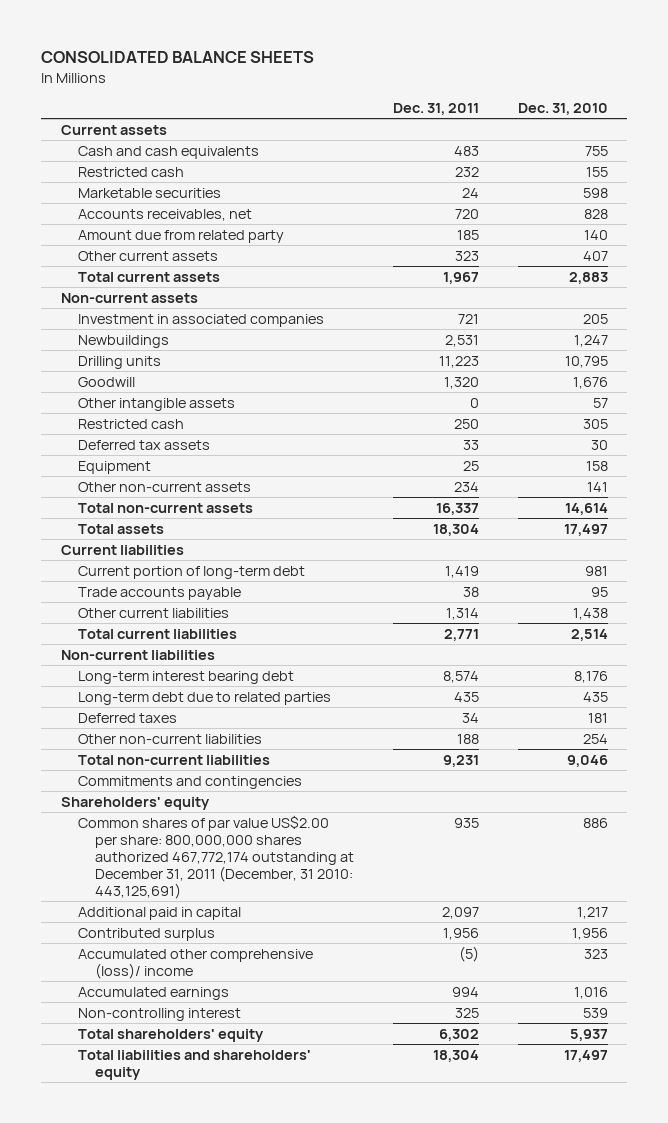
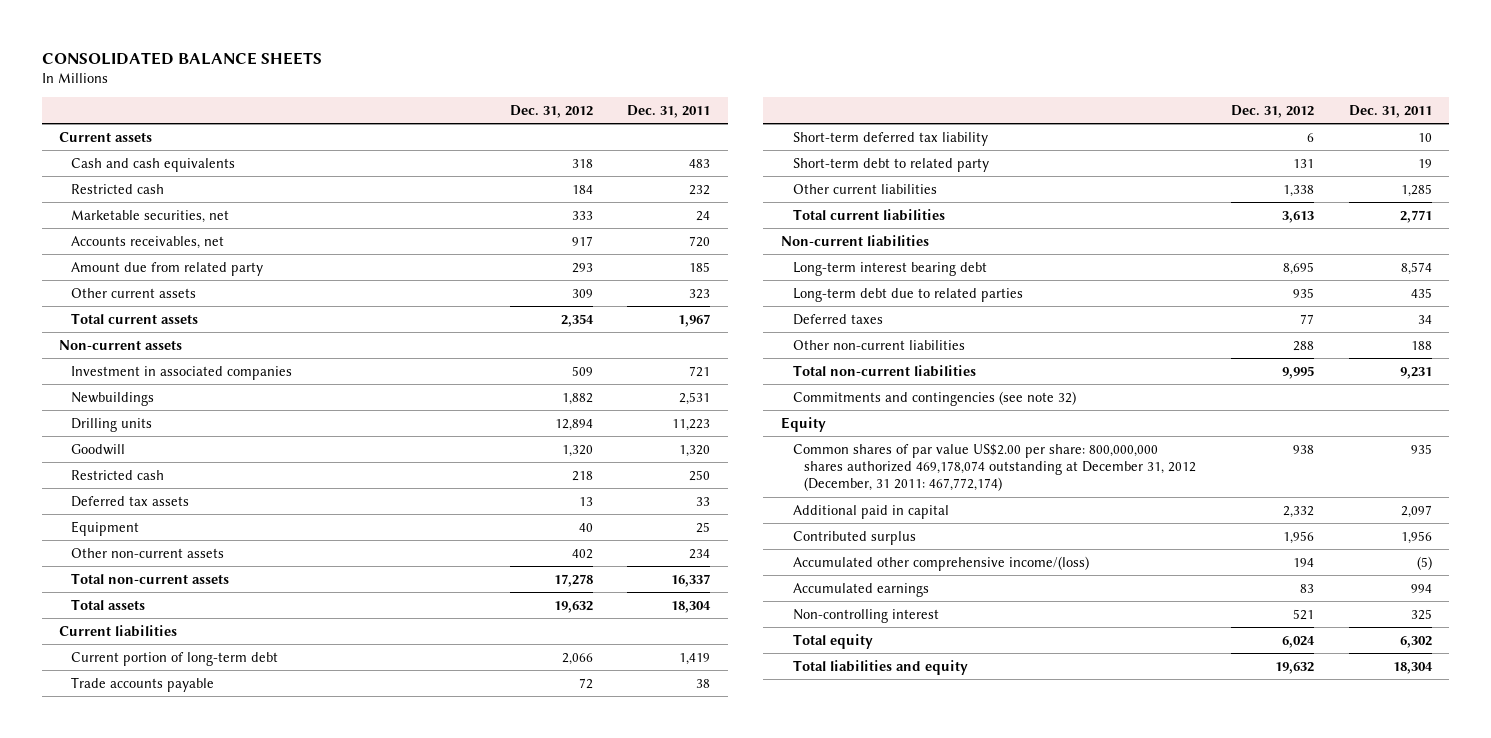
- | Dec. 31, 2011 | Dec. 31, 2010
+ | Dec. 31, 2012 | Dec. 31, 2011
- Marketable securities | 24 | 598
+ Marketable securities, net | 333 | 24
- Other intangible assets | 0 | 57
- Other current liabilities | 1,314 | 1,438
+ Short-term deferred tax liability | 6 | 10
+ Short-term debt to related party | 131 | 19
+ Other current liabilities | 1,338 | 1,285
- Commitments and contingencies
- Shareholders' equity
- Common shares of par value US$2.00 per share: 800,000,000 shares authorized 467,772,174 outstanding at December 31, 2011 (December, 31 2010: 443,125,691) | 935 | 886
+ Commitments and contingencies (see note 32)
+ Equity
+ Common shares of par value US$2.00 per share: 800,000,000 shares authorized 469,178,074 outstanding at December 31, 2012 (December, 31 2011: 467,772,174) | 938 | 935
- Accumulated other comprehensive (loss)/ income | (5) | 323
+ Accumulated other comprehensive income/(loss) | 194 | (5)
- Total shareholders' equity | 6,302 | 5,937
- Total liabilities and shareholders' equity | 18,304 | 17,497
+ Total equity | 6,024 | 6,302
+ Total liabilities and equity | 19,632 | 18,304

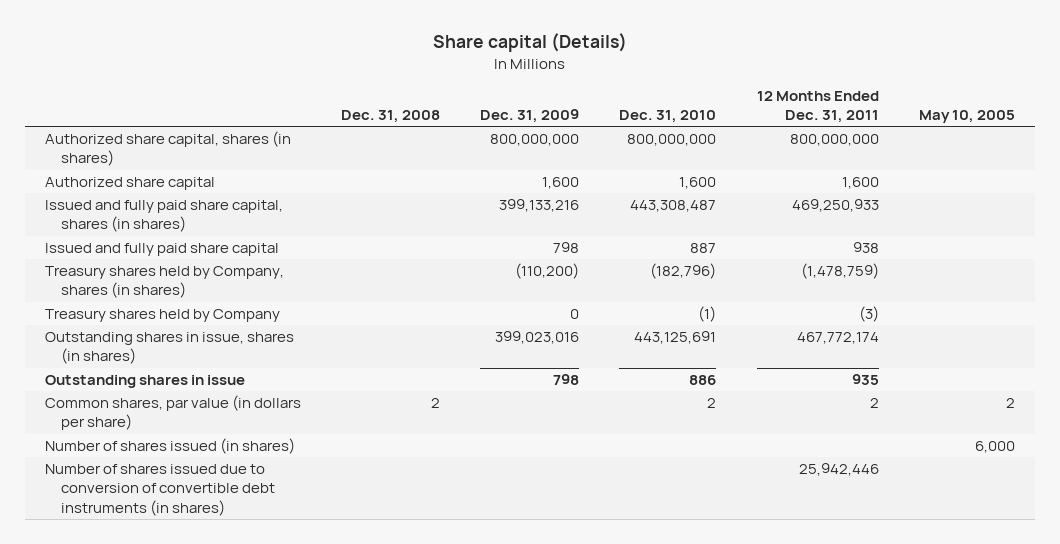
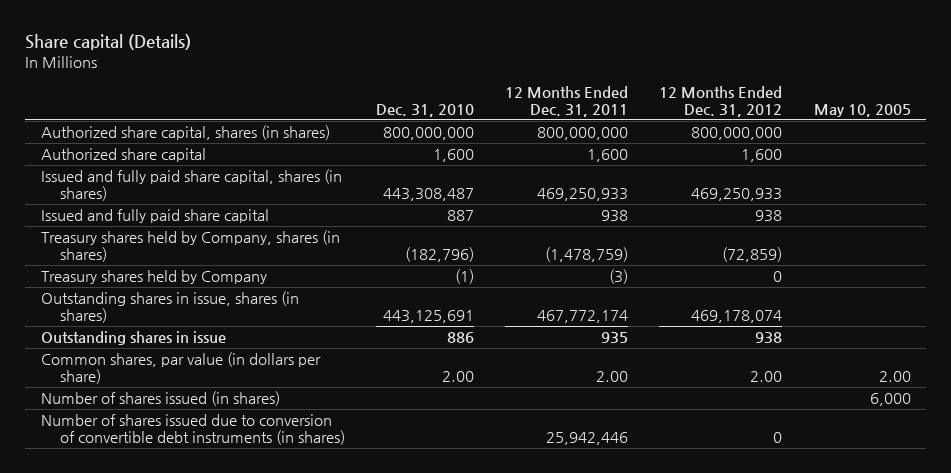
- | Dec. 31, 2008 | Dec. 31, 2009 | Dec. 31, 2010 | 12 Months Ended Dec. 31, 2011 | May 10, 2005
+ | Dec. 31, 2010 | 12 Months Ended Dec. 31, 2011 | 12 Months Ended Dec. 31, 2012 | May 10, 2005
- Common shares, par value (in dollars per share) | 2 | | 2 | 2 | 2
+ Common shares, par value (in dollars per share) | 2.00 | 2.00 | 2.00 | 2.00

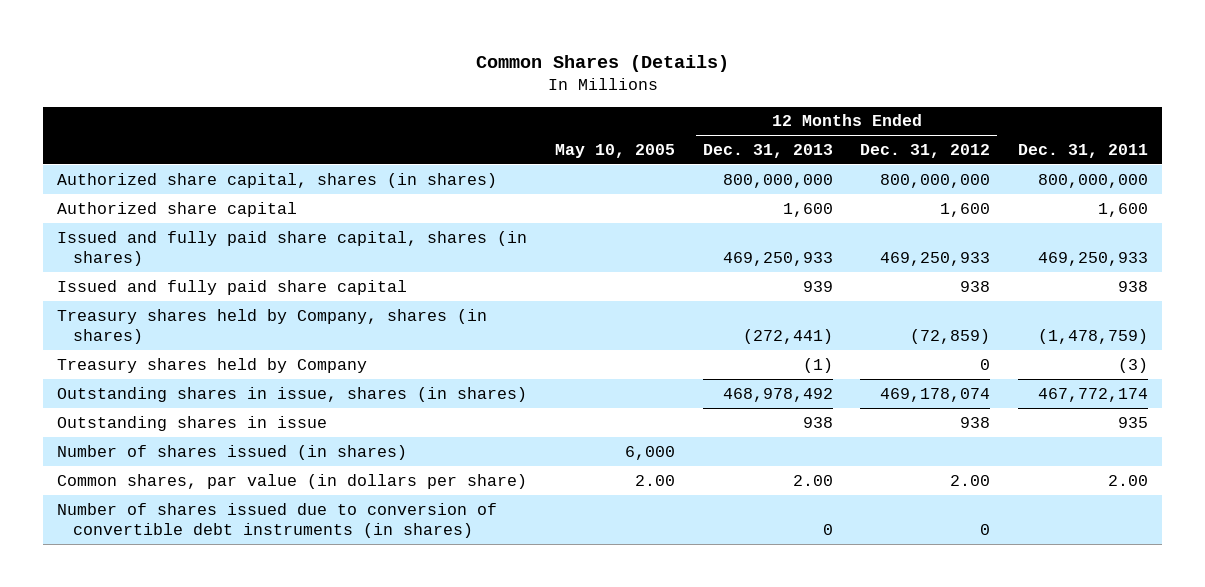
- Share capital (Details)
+ Common Shares (Details)
- | Dec. 31, 2010 | 12 Months Ended Dec. 31, 2011 | 12 Months Ended Dec. 31, 2012 | May 10, 2005
+ | May 10, 2005 | 12 Months Ended Dec. 31, 2013 | 12 Months Ended Dec. 31, 2012 | Dec. 31, 2011
moved down: Common shares, par value (in dollars per share) | 2.00 | 2.00 | 2.00 | 2.00

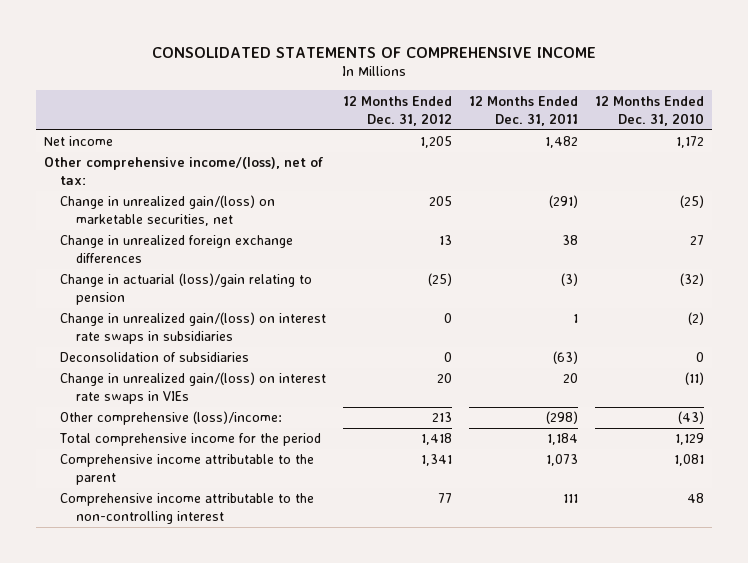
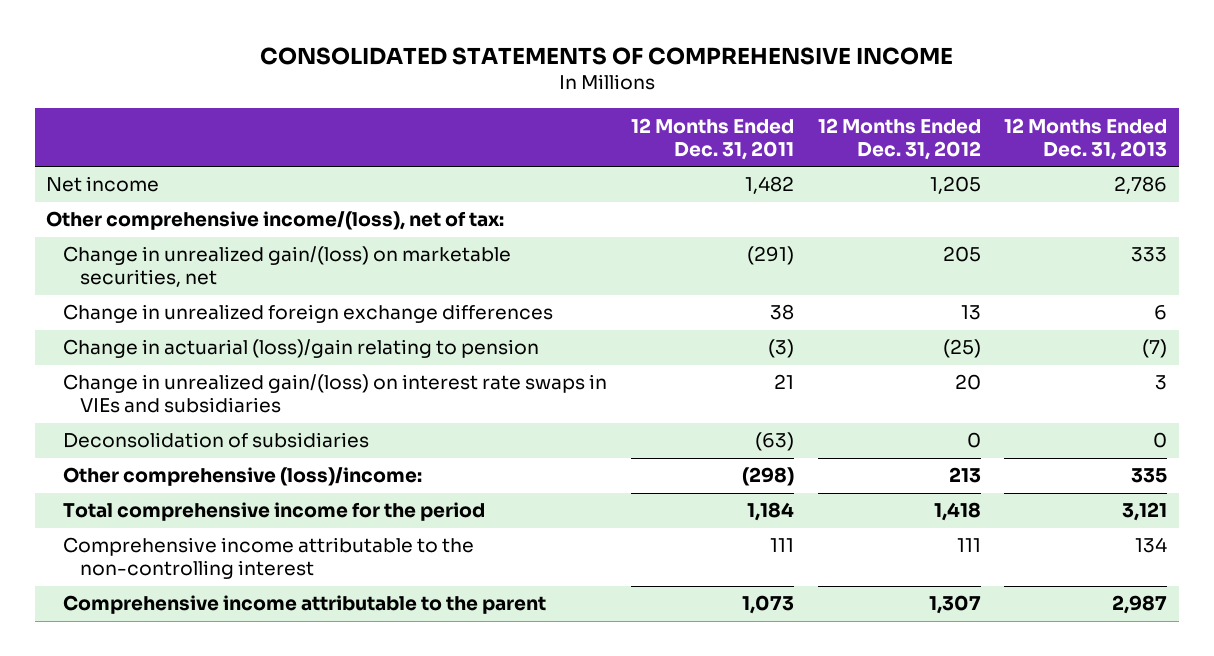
- | 12 Months Ended Dec. 31, 2012 | 12 Months Ended Dec. 31, 2011 | 12 Months Ended Dec. 31, 2010
+ | 12 Months Ended Dec. 31, 2011 | 12 Months Ended Dec. 31, 2012 | 12 Months Ended Dec. 31, 2013
- Change in unrealized gain/(loss) on interest rate swaps in subsidiaries | 0 | 1 | (2)
+ Change in unrealized gain/(loss) on interest rate swaps in VIEs and subsidiaries | 21 | 20 | 3
- Change in unrealized gain/(loss) on interest rate swaps in VIEs | 20 | 20 | (11)
- Comprehensive income attributable to the parent | 1,341 | 1,073 | 1,081
- Comprehensive income attributable to the non-controlling interest | 77 | 111 | 48
+ Comprehensive income attributable to the non-controlling interest | 111 | 111 | 134
+ Comprehensive income attributable to the parent | 1,073 | 1,307 | 2,987

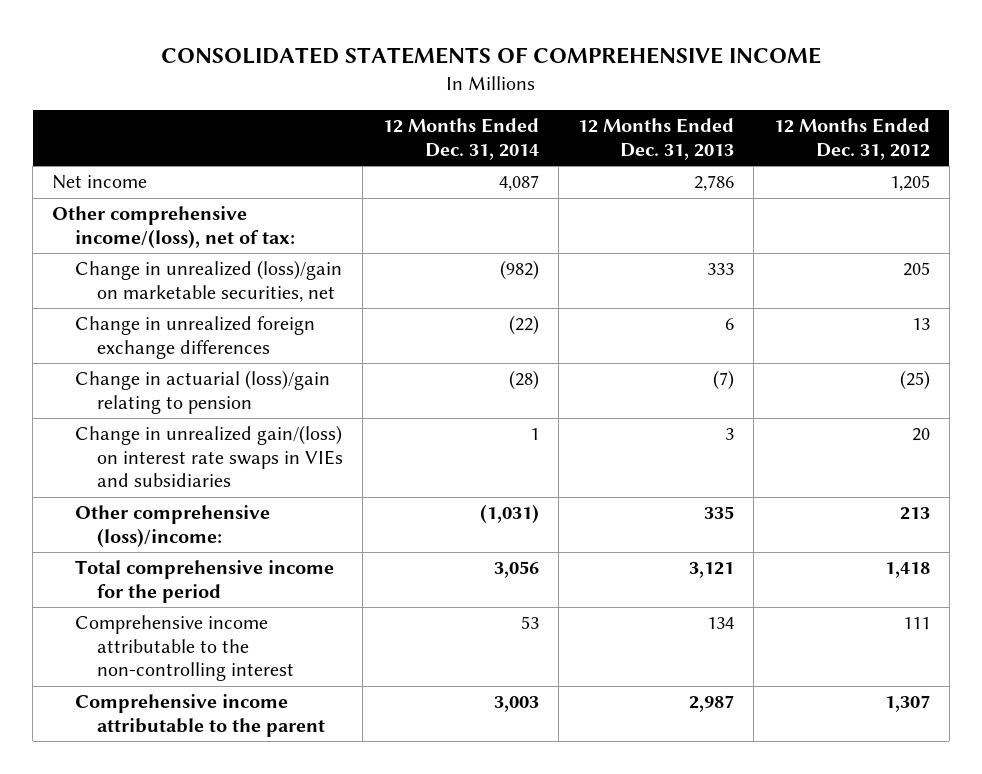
- | 12 Months Ended Dec. 31, 2011 | 12 Months Ended Dec. 31, 2012 | 12 Months Ended Dec. 31, 2013
+ | 12 Months Ended Dec. 31, 2014 | 12 Months Ended Dec. 31, 2013 | 12 Months Ended Dec. 31, 2012
- Change in unrealized gain/(loss) on marketable securities, net | (291) | 205 | 333
+ Change in unrealized (loss)/gain on marketable securities, net | (982) | 333 | 205
- Deconsolidation of subsidiaries | (63) | 0 | 0

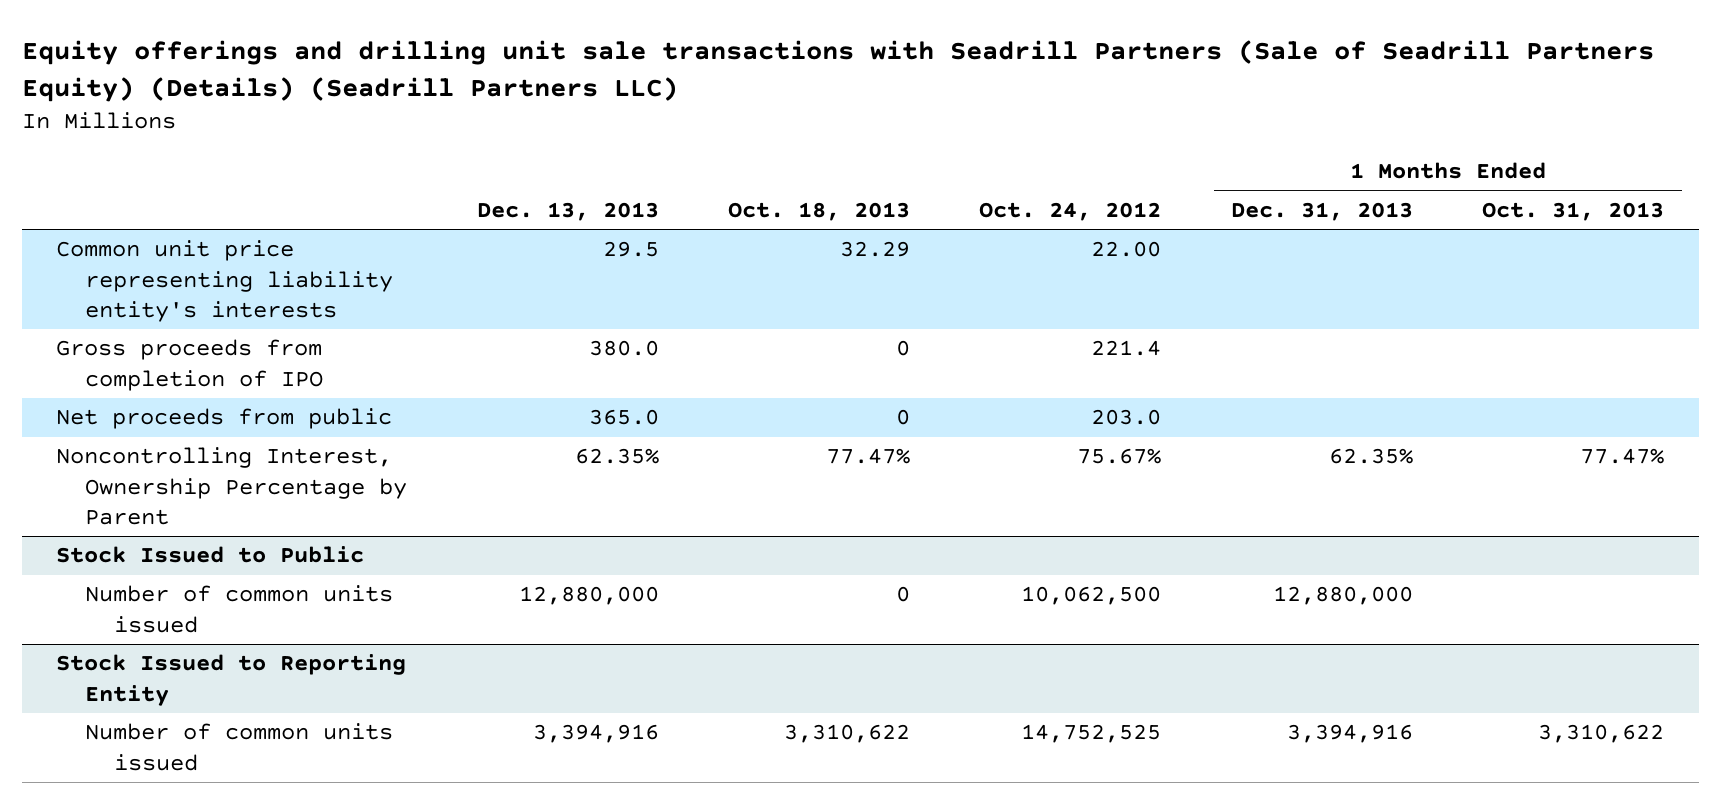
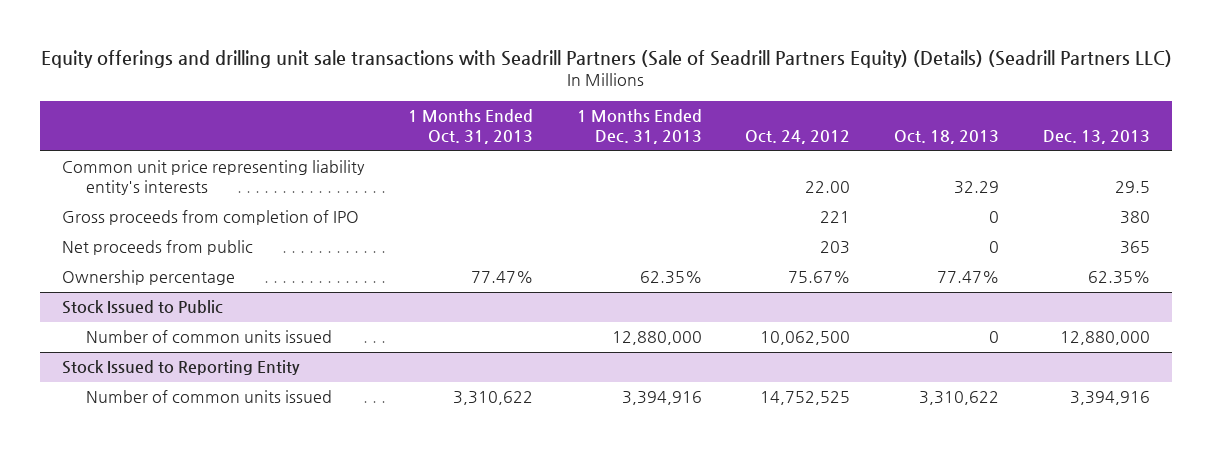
- | Dec. 13, 2013 | Oct. 18, 2013 | Oct. 24, 2012 | 1 Months Ended Dec. 31, 2013 | 1 Months Ended Oct. 31, 2013
+ | 1 Months Ended Oct. 31, 2013 | 1 Months Ended Dec. 31, 2013 | Oct. 24, 2012 | Oct. 18, 2013 | Dec. 13, 2013
- Gross proceeds from completion of IPO | 380.0 | 0 | 221.4 | |
- Net proceeds from public | 365.0 | 0 | 203.0 | |
- Noncontrolling Interest, Ownership Percentage by Parent | 62.35% | 77.47% | 75.67% | 62.35% | 77.47%
+ Gross proceeds from completion of IPO | | | 221 | 0 | 380
+ Net proceeds from public | | | 203 | 0 | 365
+ Ownership percentage | 77.47% | 62.35% | 75.67% | 77.47% | 62.35%

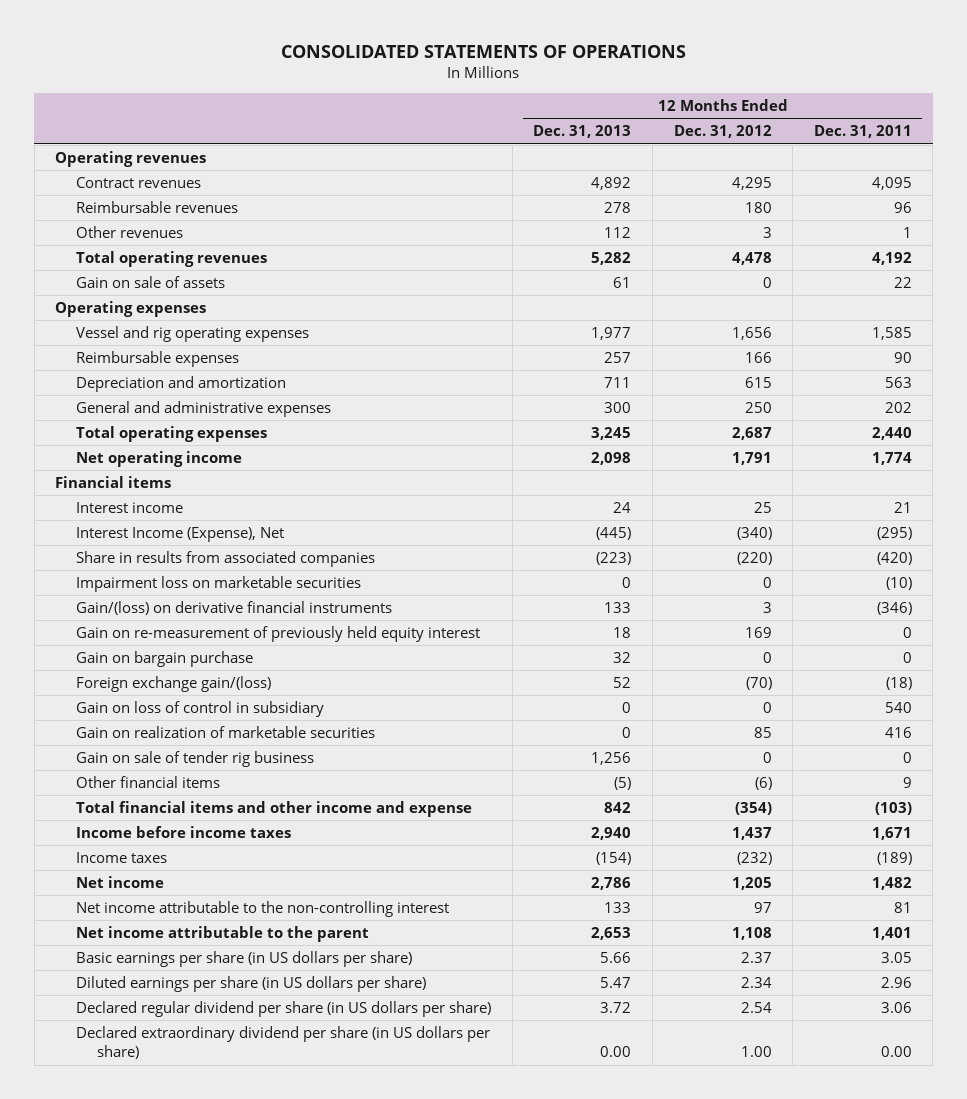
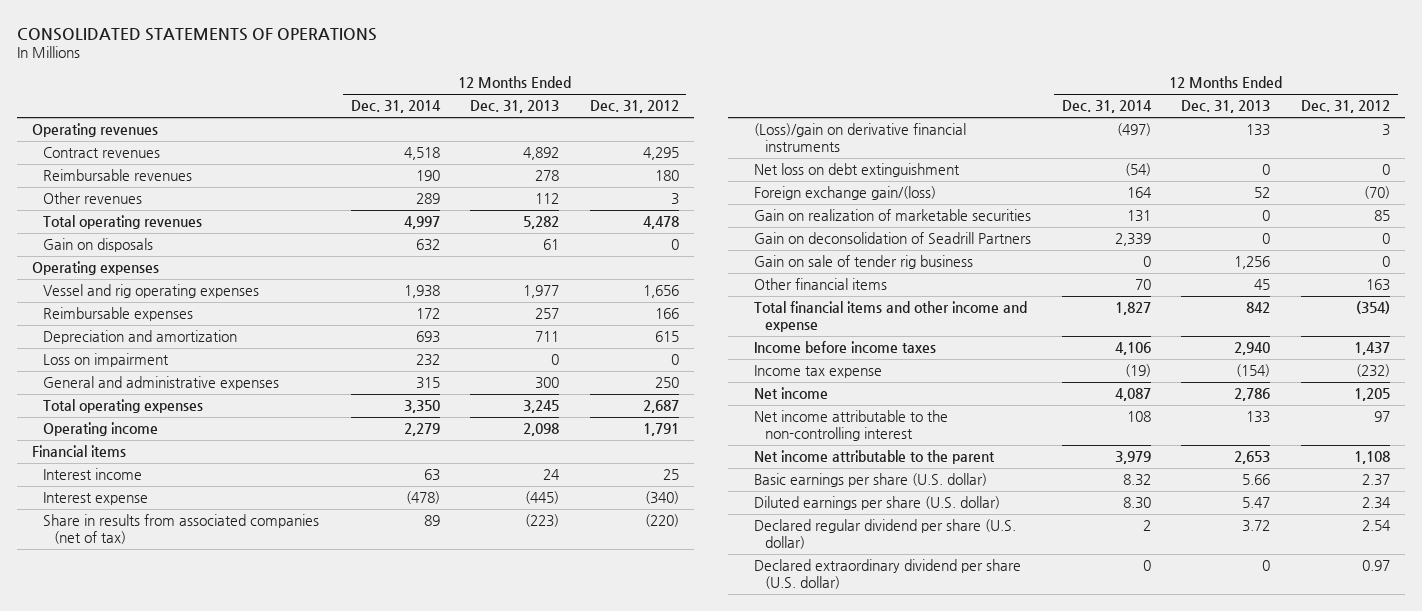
- | 12 Months Ended Dec. 31, 2013 | 12 Months Ended Dec. 31, 2012 | 12 Months Ended Dec. 31, 2011
+ | 12 Months Ended Dec. 31, 2014 | 12 Months Ended Dec. 31, 2013 | 12 Months Ended Dec. 31, 2012
- Gain on sale of assets | 61 | 0 | 22
+ Gain on disposals | 632 | 61 | 0
+ Loss on impairment | 232 | 0 | 0
- Net operating income | 2,098 | 1,791 | 1,774
+ Operating income | 2,279 | 2,098 | 1,791
- Interest Income (Expense), Net | (445) | (340) | (295)
- Share in results from associated companies | (223) | (220) | (420)
- Impairment loss on marketable securities | 0 | 0 | (10)
- Gain/(loss) on derivative financial instruments | 133 | 3 | (346)
- Gain on re-measurement of previously held equity interest | 18 | 169 | 0
- Gain on bargain purchase | 32 | 0 | 0
+ Interest expense | (478) | (445) | (340)
+ Share in results from associated companies (net of tax) | 89 | (223) | (220)
+ (Loss)/gain on derivative financial instruments | (497) | 133 | 3
+ Net loss on debt extinguishment | (54) | 0 | 0
- Gain on loss of control in subsidiary | 0 | 0 | 540
+ Gain on deconsolidation of Seadrill Partners | 2,339 | 0 | 0
- Other financial items | (5) | (6) | 9
+ Other financial items | 70 | 45 | 163
- Income taxes | (154) | (232) | (189)
+ Income tax expense | (19) | (154) | (232)
- Basic earnings per share (in US dollars per share) | 5.66 | 2.37 | 3.05
- Diluted earnings per share (in US dollars per share) | 5.47 | 2.34 | 2.96
- Declared regular dividend per share (in US dollars per share) | 3.72 | 2.54 | 3.06
- Declared extraordinary dividend per share (in US dollars per share) | 0.00 | 1.00 | 0.00
+ Basic earnings per share (U.S. dollar) | 8.32 | 5.66 | 2.37
+ Diluted earnings per share (U.S. dollar) | 8.30 | 5.47 | 2.34
+ Declared regular dividend per share (U.S. dollar) | 2 | 3.72 | 2.54
+ Declared extraordinary dividend per share (U.S. dollar) | 0 | 0 | 0.97

